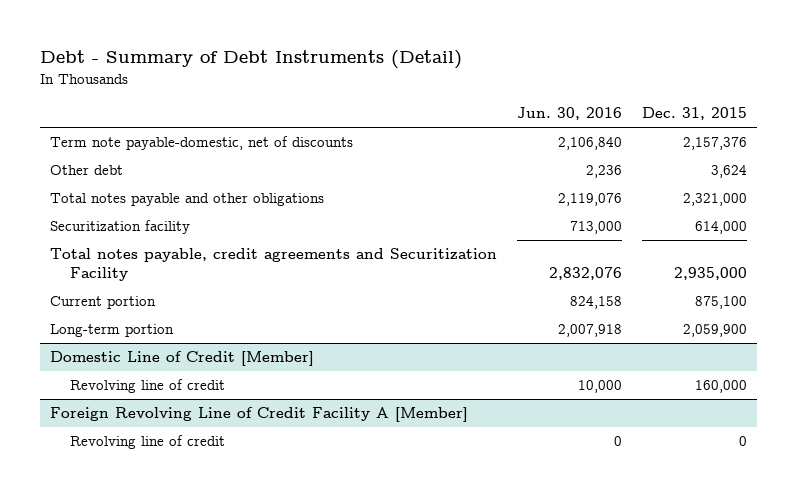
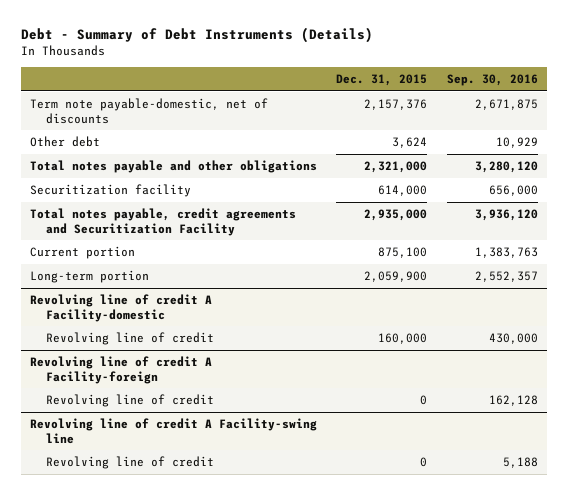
- Debt - Summary of Debt Instruments (Detail)
+ Debt - Summary of Debt Instruments (Details)
- | Jun. 30, 2016 | Dec. 31, 2015
+ | Dec. 31, 2015 | Sep. 30, 2016
- Domestic Line of Credit [Member]
+ Revolving line of credit A Facility-domestic
- Foreign Revolving Line of Credit Facility A [Member]
+ Revolving line of credit A Facility-foreign
+ Revolving line of credit A Facility-swing line
+ Revolving line of credit | 0 | 5,188

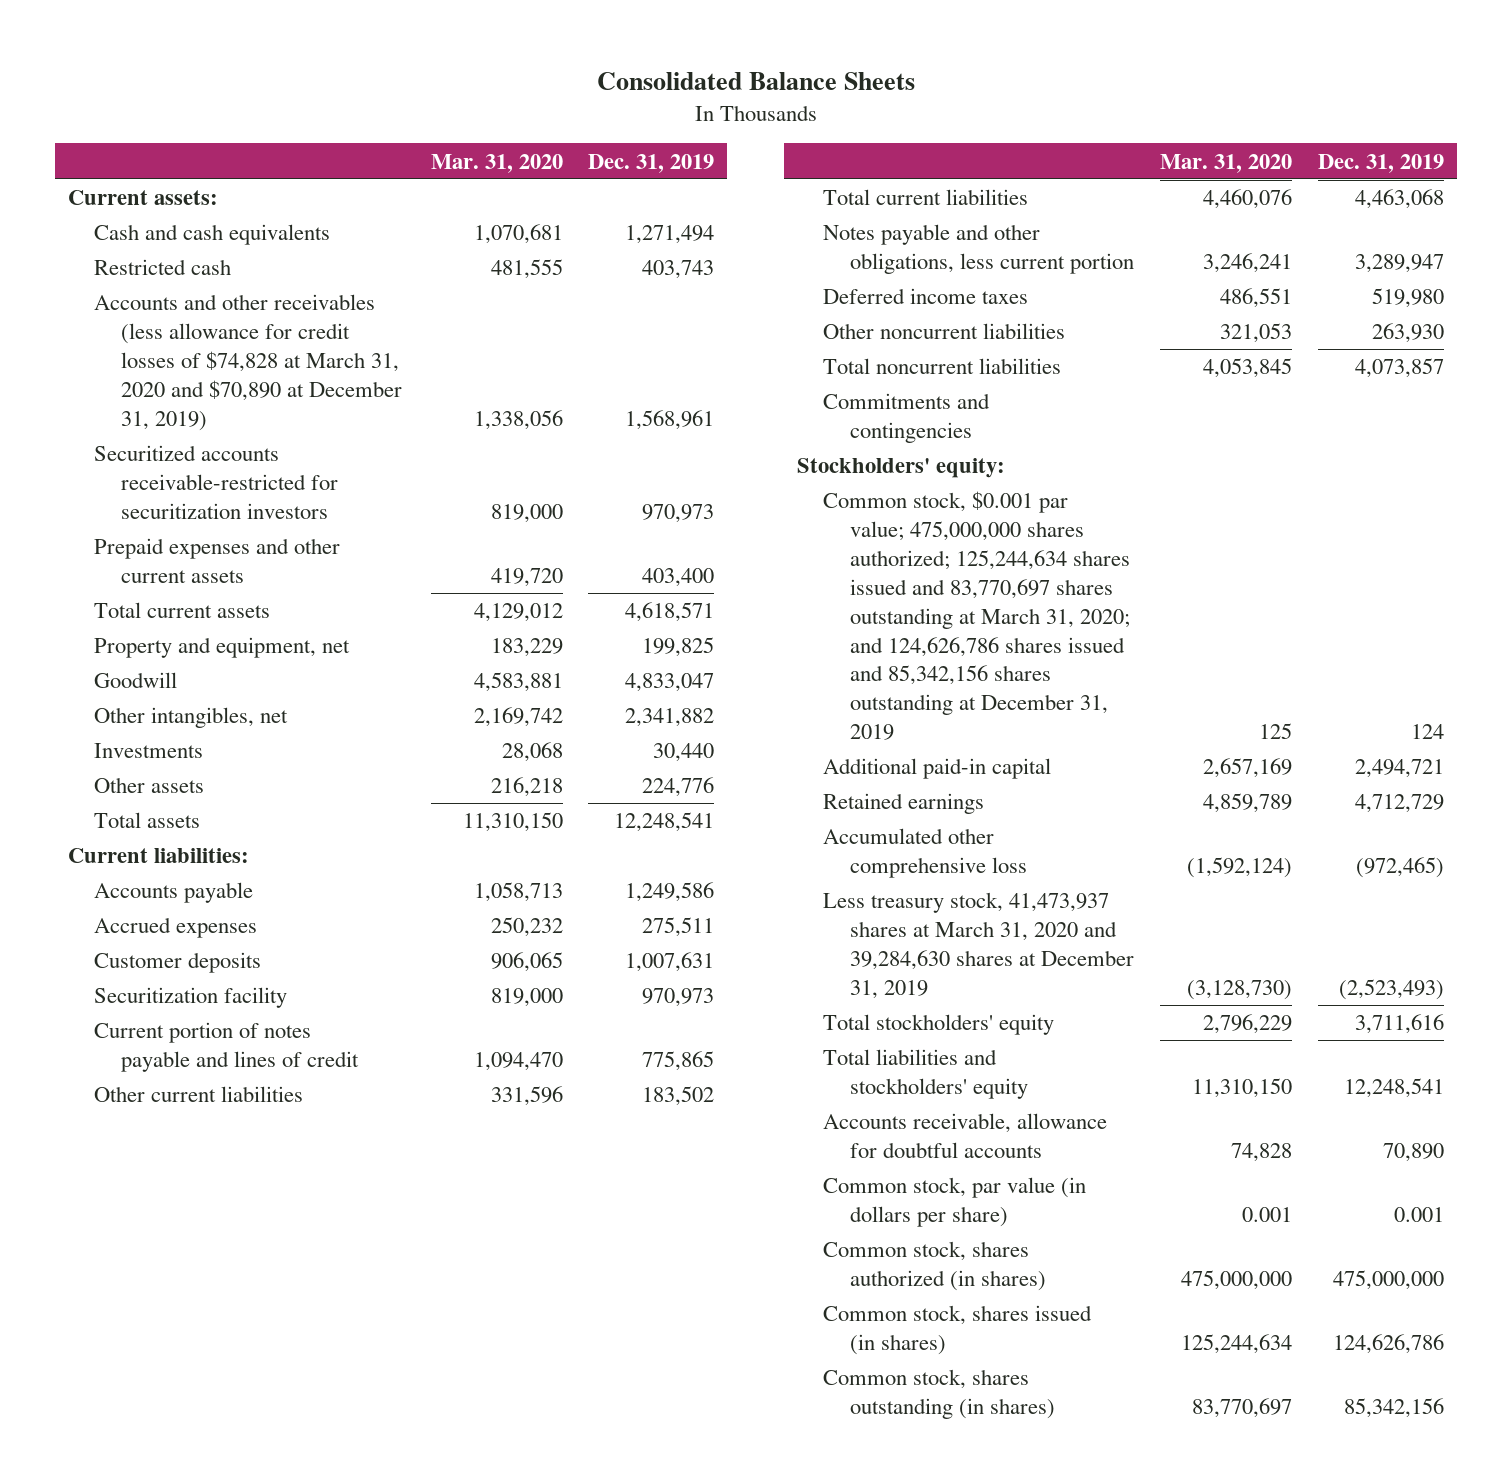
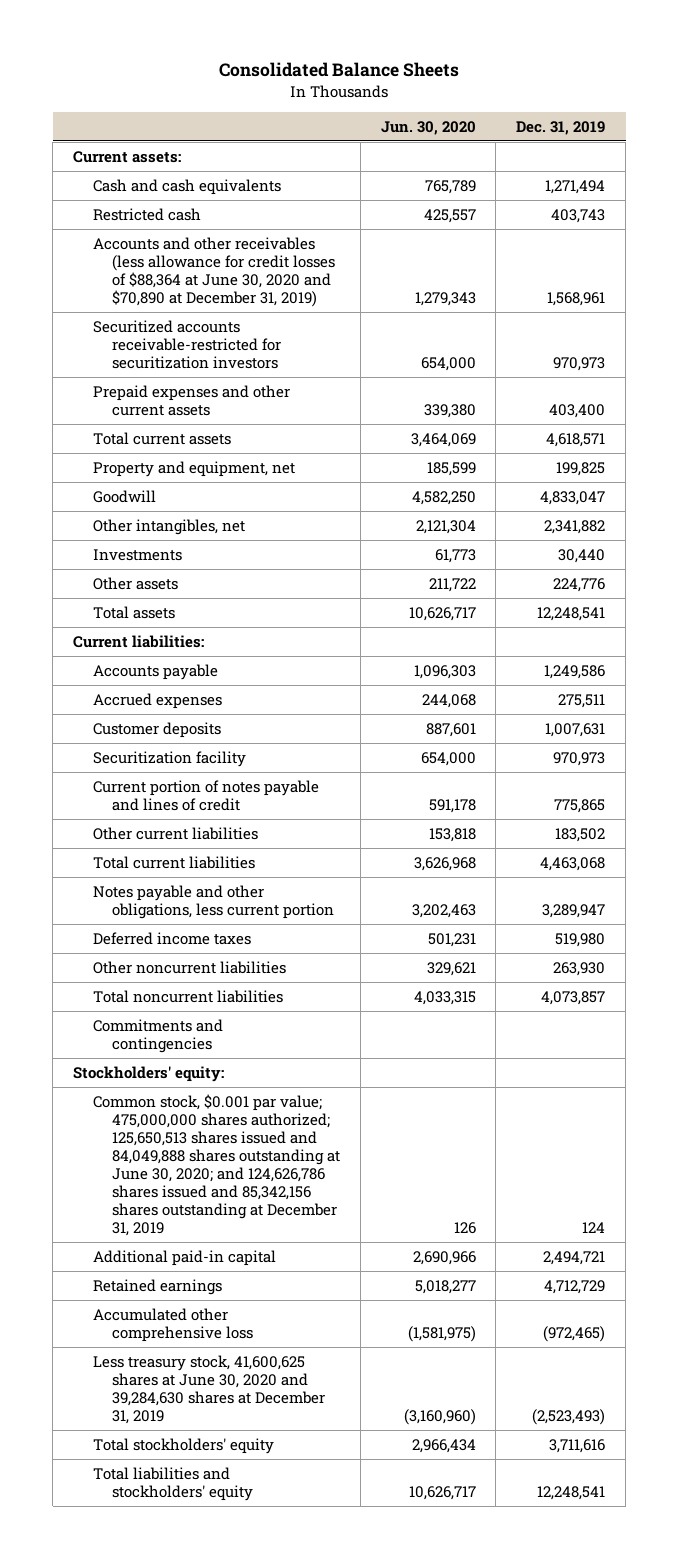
- | Mar. 31, 2020 | Dec. 31, 2019
+ | Jun. 30, 2020 | Dec. 31, 2019
- Accounts and other receivables (less allowance for credit losses of $74,828 at March 31, 2020 and $70,890 at December 31, 2019) | 1,338,056 | 1,568,961
+ Accounts and other receivables (less allowance for credit losses of $88,364 at June 30, 2020 and $70,890 at December 31, 2019) | 1,279,343 | 1,568,961
- Common stock, $0.001 par value; 475,000,000 shares authorized; 125,244,634 shares issued and 83,770,697 shares outstanding at March 31, 2020; and 124,626,786 shares issued and 85,342,156 shares outstanding at December 31, 2019 | 125 | 124
+ Common stock, $0.001 par value; 475,000,000 shares authorized; 125,650,513 shares issued and 84,049,888 shares outstanding at June 30, 2020; and 124,626,786 shares issued and 85,342,156 shares outstanding at December 31, 2019 | 126 | 124
- Less treasury stock, 41,473,937 shares at March 31, 2020 and 39,284,630 shares at December 31, 2019 | (3,128,730) | (2,523,493)
+ Less treasury stock, 41,600,625 shares at June 30, 2020 and 39,284,630 shares at December 31, 2019 | (3,160,960) | (2,523,493)
- Accounts receivable, allowance for doubtful accounts | 74,828 | 70,890
- Common stock, par value (in dollars per share) | 0.001 | 0.001
- Common stock, shares authorized (in shares) | 475,000,000 | 475,000,000
- Common stock, shares issued (in shares) | 125,244,634 | 124,626,786
- Common stock, shares outstanding (in shares) | 83,770,697 | 85,342,156

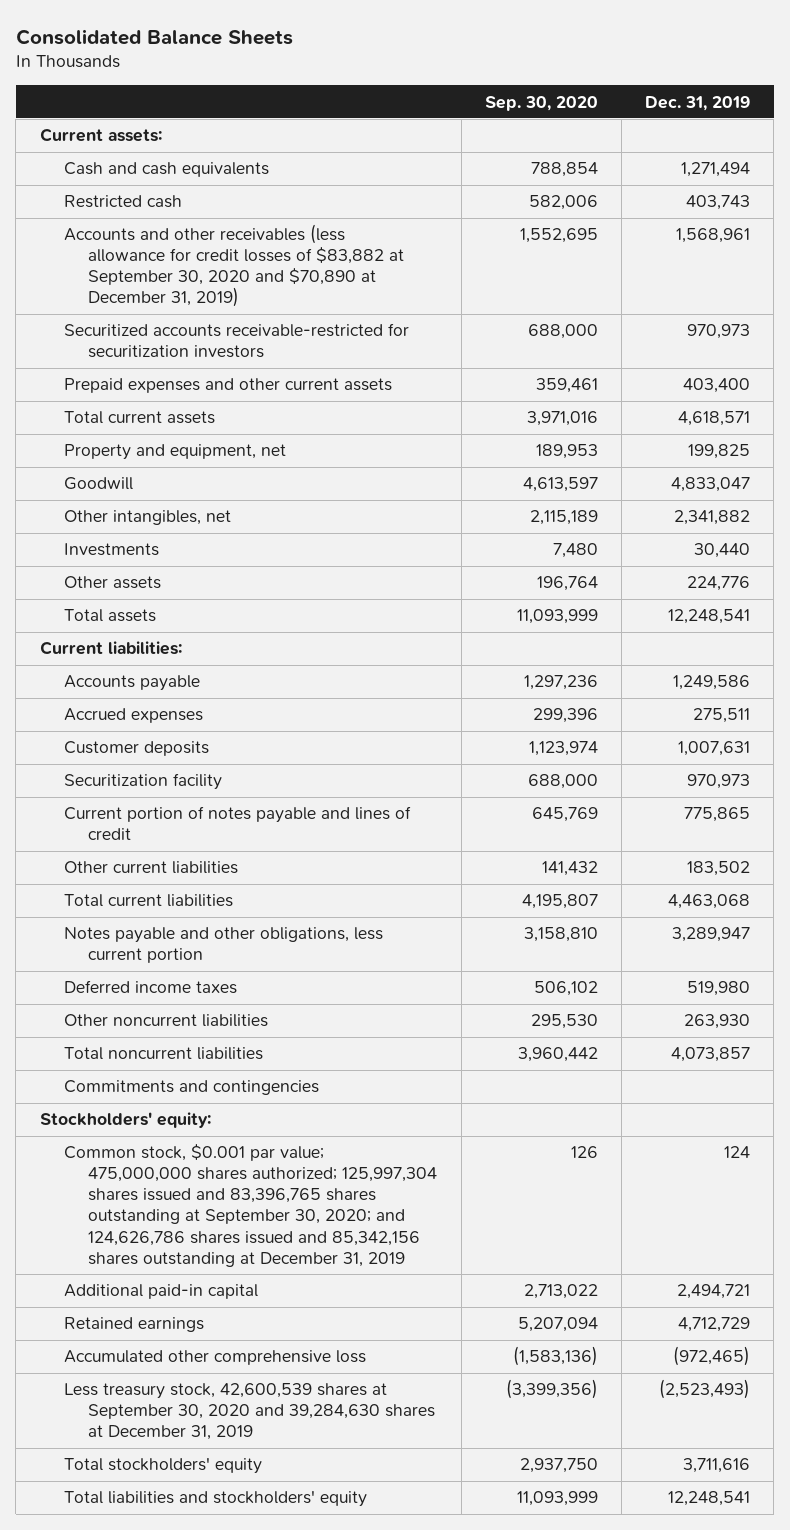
- | Jun. 30, 2020 | Dec. 31, 2019
+ | Sep. 30, 2020 | Dec. 31, 2019
- Accounts and other receivables (less allowance for credit losses of $88,364 at June 30, 2020 and $70,890 at December 31, 2019) | 1,279,343 | 1,568,961
+ Accounts and other receivables (less allowance for credit losses of $83,882 at September 30, 2020 and $70,890 at December 31, 2019) | 1,552,695 | 1,568,961
- Common stock, $0.001 par value; 475,000,000 shares authorized; 125,650,513 shares issued and 84,049,888 shares outstanding at June 30, 2020; and 124,626,786 shares issued and 85,342,156 shares outstanding at December 31, 2019 | 126 | 124
+ Common stock, $0.001 par value; 475,000,000 shares authorized; 125,997,304 shares issued and 83,396,765 shares outstanding at September 30, 2020; and 124,626,786 shares issued and 85,342,156 shares outstanding at December 31, 2019 | 126 | 124
- Less treasury stock, 41,600,625 shares at June 30, 2020 and 39,284,630 shares at December 31, 2019 | (3,160,960) | (2,523,493)
+ Less treasury stock, 42,600,539 shares at September 30, 2020 and 39,284,630 shares at December 31, 2019 | (3,399,356) | (2,523,493)

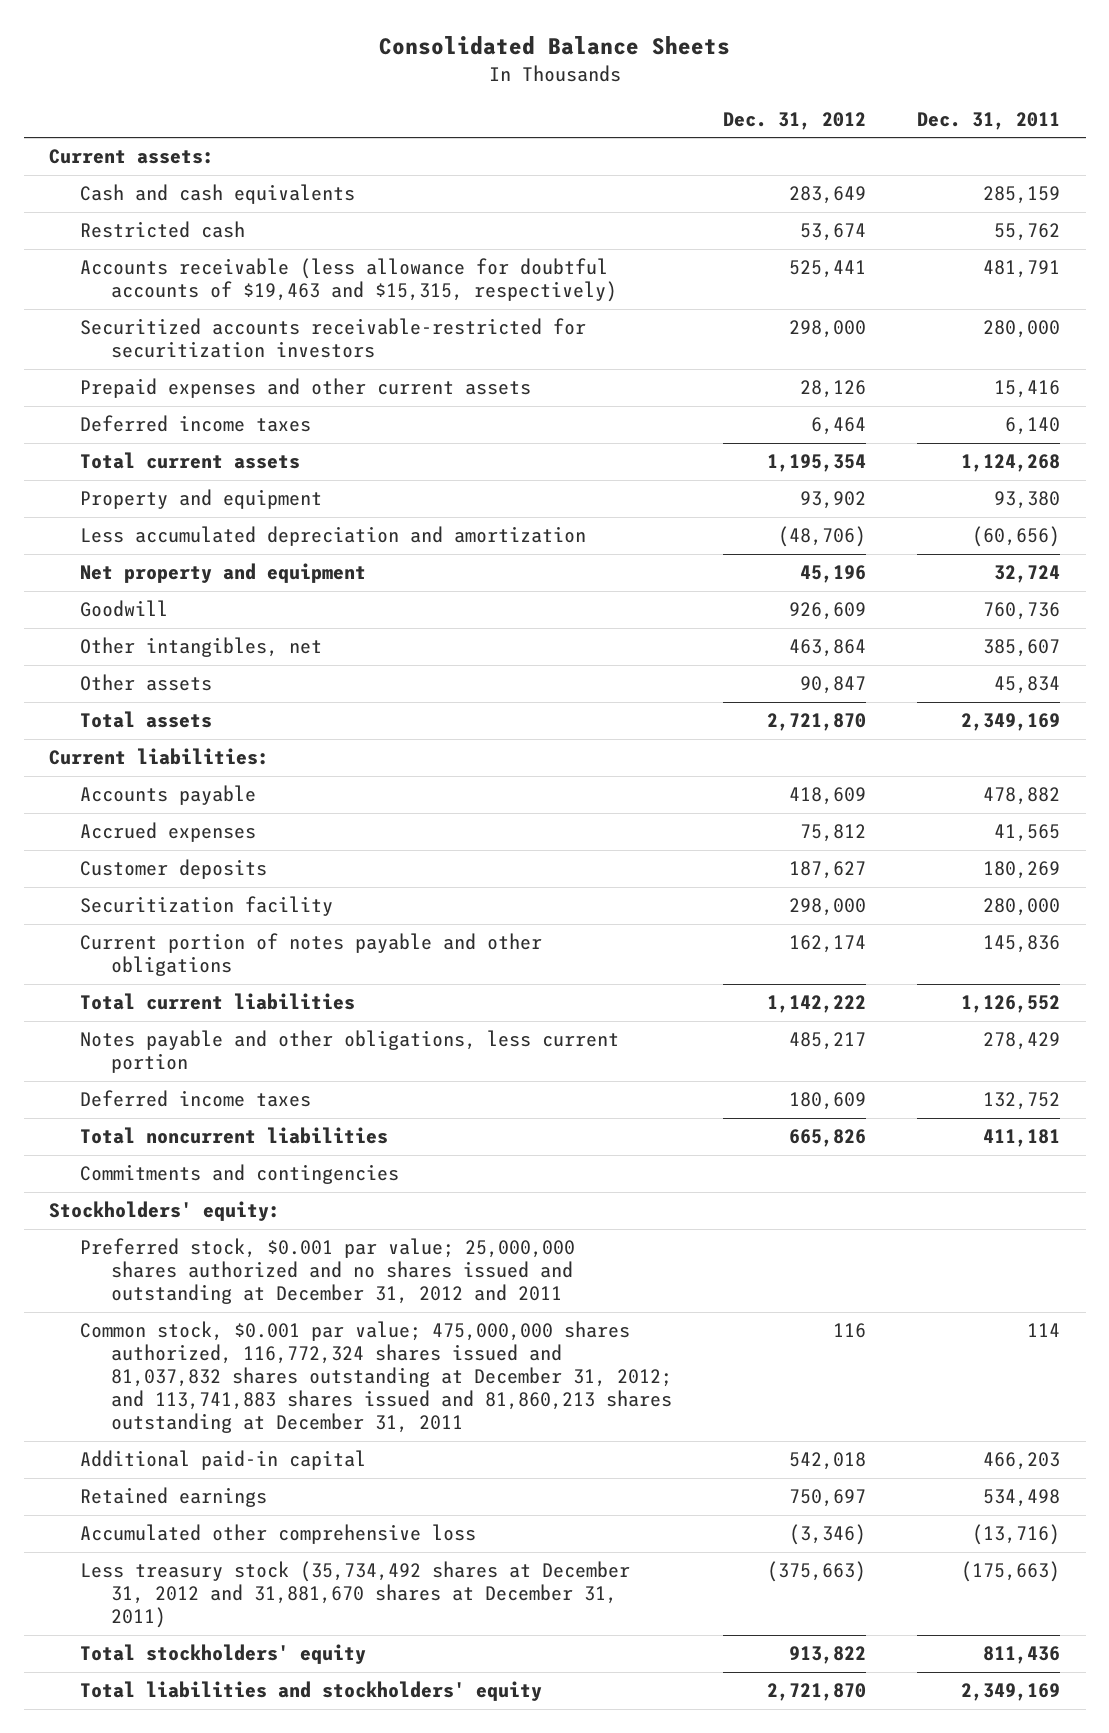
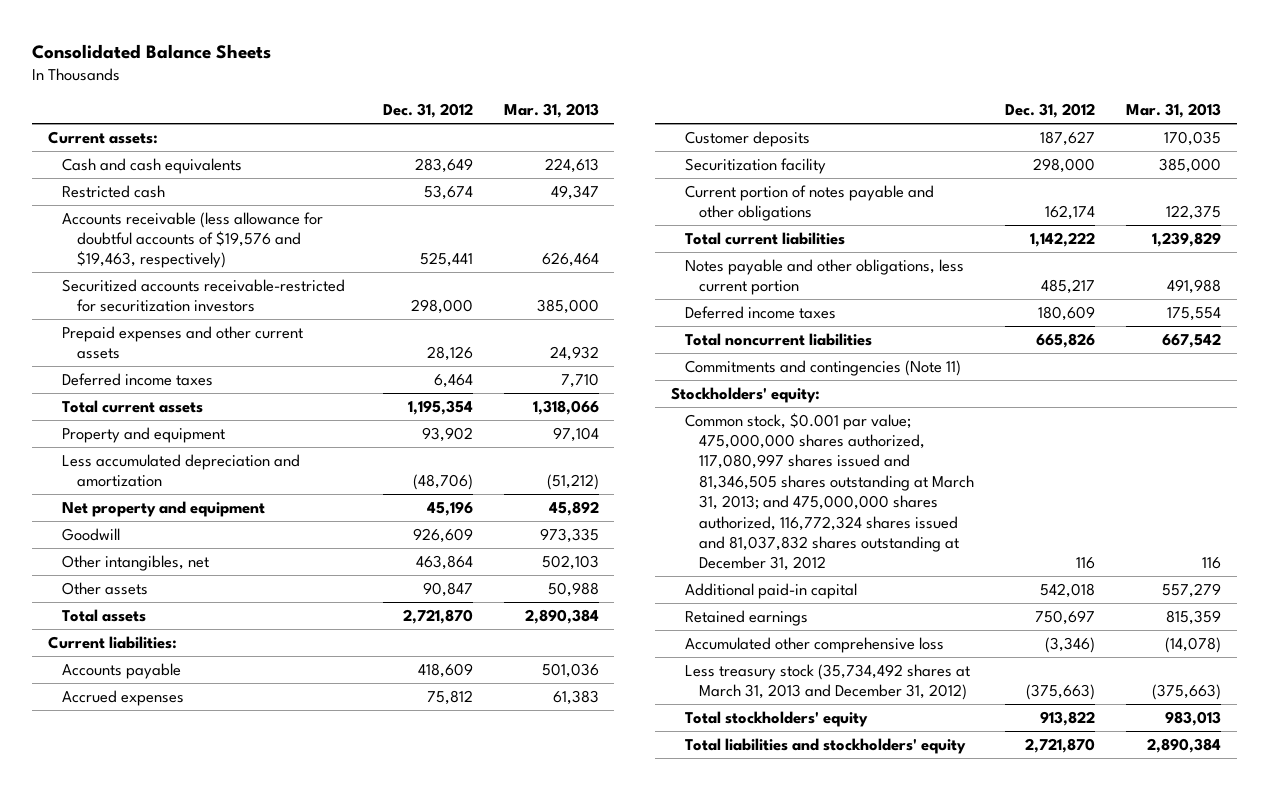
- | Dec. 31, 2012 | Dec. 31, 2011
+ | Dec. 31, 2012 | Mar. 31, 2013
- Accounts receivable (less allowance for doubtful accounts of $19,463 and $15,315, respectively) | 525,441 | 481,791
+ Accounts receivable (less allowance for doubtful accounts of $19,576 and $19,463, respectively) | 525,441 | 626,464
- Commitments and contingencies
+ Commitments and contingencies (Note 11)
- Preferred stock, $0.001 par value; 25,000,000 shares authorized and no shares issued and outstanding at December 31, 2012 and 2011
- Common stock, $0.001 par value; 475,000,000 shares authorized, 116,772,324 shares issued and 81,037,832 shares outstanding at December 31, 2012; and 113,741,883 shares issued and 81,860,213 shares outstanding at December 31, 2011 | 116 | 114
+ Common stock, $0.001 par value; 475,000,000 shares authorized, 117,080,997 shares issued and 81,346,505 shares outstanding at March 31, 2013; and 475,000,000 shares authorized, 116,772,324 shares issued and 81,037,832 shares outstanding at December 31, 2012 | 116 | 116
- Less treasury stock (35,734,492 shares at December 31, 2012 and 31,881,670 shares at December 31, 2011) | (375,663) | (175,663)
+ Less treasury stock (35,734,492 shares at March 31, 2013 and December 31, 2012) | (375,663) | (375,663)

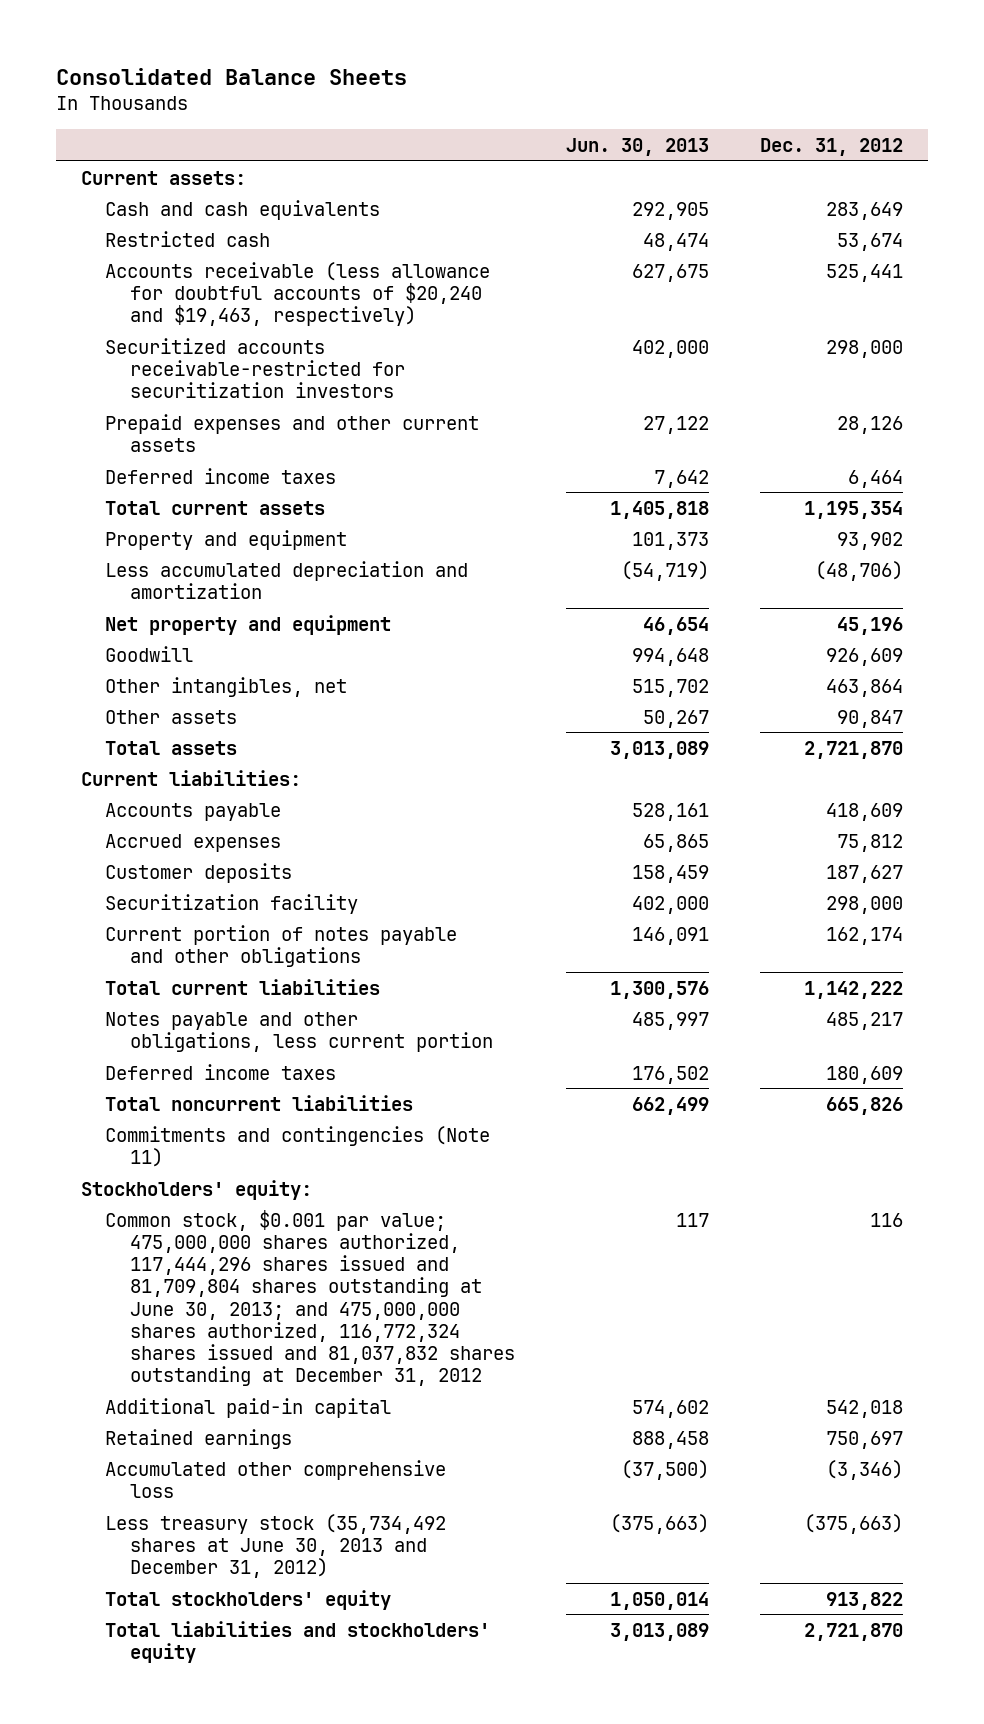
- | Dec. 31, 2012 | Mar. 31, 2013
+ | Jun. 30, 2013 | Dec. 31, 2012
- Accounts receivable (less allowance for doubtful accounts of $19,576 and $19,463, respectively) | 525,441 | 626,464
+ Accounts receivable (less allowance for doubtful accounts of $20,240 and $19,463, respectively) | 627,675 | 525,441
- Common stock, $0.001 par value; 475,000,000 shares authorized, 117,080,997 shares issued and 81,346,505 shares outstanding at March 31, 2013; and 475,000,000 shares authorized, 116,772,324 shares issued and 81,037,832 shares outstanding at December 31, 2012 | 116 | 116
+ Common stock, $0.001 par value; 475,000,000 shares authorized, 117,444,296 shares issued and 81,709,804 shares outstanding at June 30, 2013; and 475,000,000 shares authorized, 116,772,324 shares issued and 81,037,832 shares outstanding at December 31, 2012 | 117 | 116
- Less treasury stock (35,734,492 shares at March 31, 2013 and December 31, 2012) | (375,663) | (375,663)
+ Less treasury stock (35,734,492 shares at June 30, 2013 and December 31, 2012) | (375,663) | (375,663)

